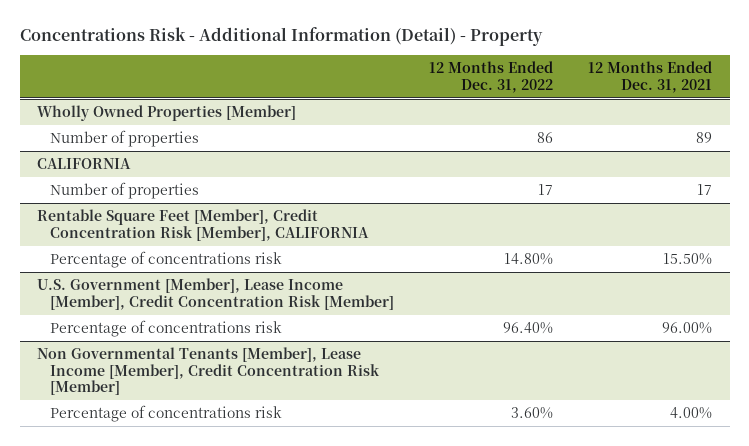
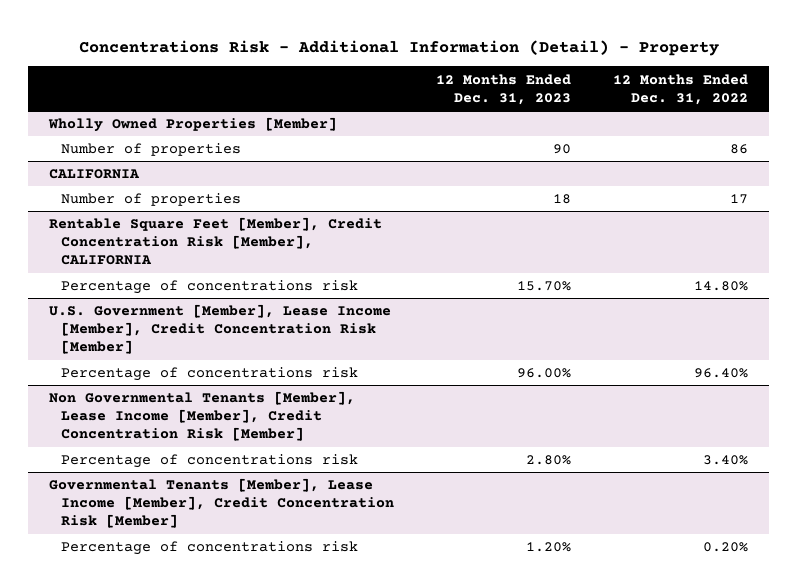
- | 12 Months Ended Dec. 31, 2022 | 12 Months Ended Dec. 31, 2021
+ | 12 Months Ended Dec. 31, 2023 | 12 Months Ended Dec. 31, 2022
@ Non Governmental Tenants [Member], Lease Income [Member], Credit Concentration Risk [Member]
- Percentage of concentrations risk | 3.60% | 4.00%
+ Percentage of concentrations risk | 2.80% | 3.40%
+ Governmental Tenants [Member], Lease Income [Member], Credit Concentration Risk [Member]
+ Percentage of concentrations risk | 1.20% | 0.20%

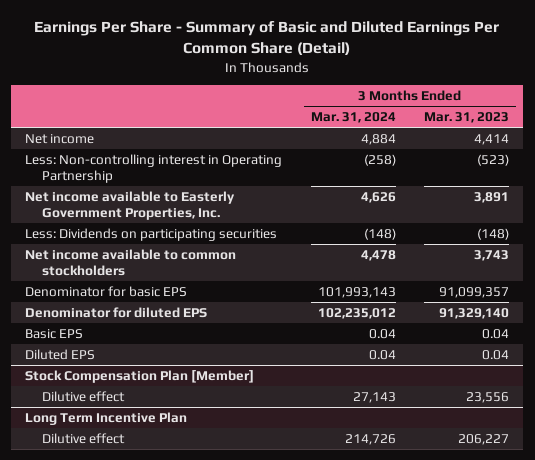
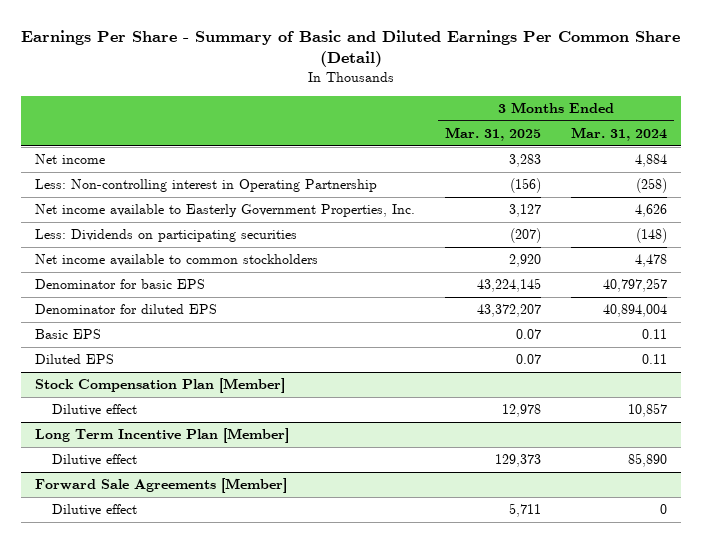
- | 3 Months Ended Mar. 31, 2024 | 3 Months Ended Mar. 31, 2023
+ | 3 Months Ended Mar. 31, 2025 | 3 Months Ended Mar. 31, 2024
- Denominator for basic EPS | 101,993,143 | 91,099,357
- Denominator for diluted EPS | 102,235,012 | 91,329,140
- Basic EPS | 0.04 | 0.04
- Diluted EPS | 0.04 | 0.04
+ Denominator for basic EPS | 43,224,145 | 40,797,257
+ Denominator for diluted EPS | 43,372,207 | 40,894,004
+ Basic EPS | 0.07 | 0.11
+ Diluted EPS | 0.07 | 0.11
@ Stock Compensation Plan [Member]
- Dilutive effect | 27,143 | 23,556
- Long Term Incentive Plan
- Dilutive effect | 214,726 | 206,227
@ Stock Compensation Plan [Member]
+ Dilutive effect | 12,978 | 10,857
+ Long Term Incentive Plan [Member]
+ Dilutive effect | 129,373 | 85,890
+ Forward Sale Agreements [Member]
+ Dilutive effect | 5,711 | 0

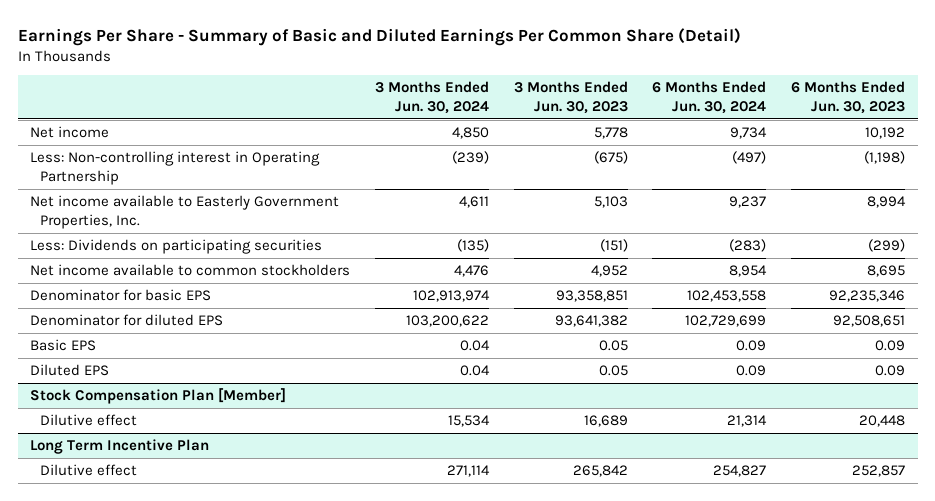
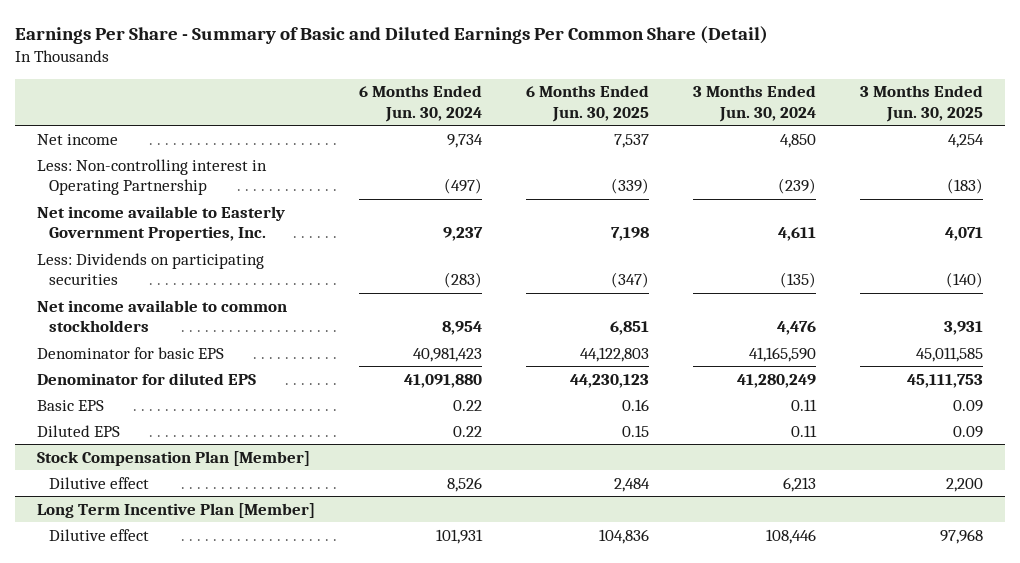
- | 3 Months Ended Jun. 30, 2024 | 3 Months Ended Jun. 30, 2023 | 6 Months Ended Jun. 30, 2024 | 6 Months Ended Jun. 30, 2023
+ | 6 Months Ended Jun. 30, 2024 | 6 Months Ended Jun. 30, 2025 | 3 Months Ended Jun. 30, 2024 | 3 Months Ended Jun. 30, 2025
- Denominator for basic EPS | 102,913,974 | 93,358,851 | 102,453,558 | 92,235,346
- Denominator for diluted EPS | 103,200,622 | 93,641,382 | 102,729,699 | 92,508,651
- Basic EPS | 0.04 | 0.05 | 0.09 | 0.09
- Diluted EPS | 0.04 | 0.05 | 0.09 | 0.09
+ Denominator for basic EPS | 40,981,423 | 44,122,803 | 41,165,590 | 45,011,585
+ Denominator for diluted EPS | 41,091,880 | 44,230,123 | 41,280,249 | 45,111,753
+ Basic EPS | 0.22 | 0.16 | 0.11 | 0.09
+ Diluted EPS | 0.22 | 0.15 | 0.11 | 0.09
@ Stock Compensation Plan [Member]
- Dilutive effect | 15,534 | 16,689 | 21,314 | 20,448
- Long Term Incentive Plan
- Dilutive effect | 271,114 | 265,842 | 254,827 | 252,857
@ Stock Compensation Plan [Member]
+ Dilutive effect | 8,526 | 2,484 | 6,213 | 2,200
+ Long Term Incentive Plan [Member]
+ Dilutive effect | 101,931 | 104,836 | 108,446 | 97,968

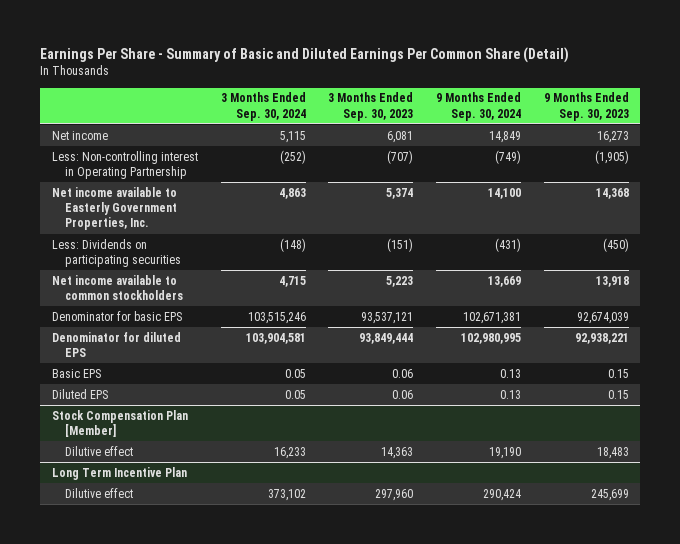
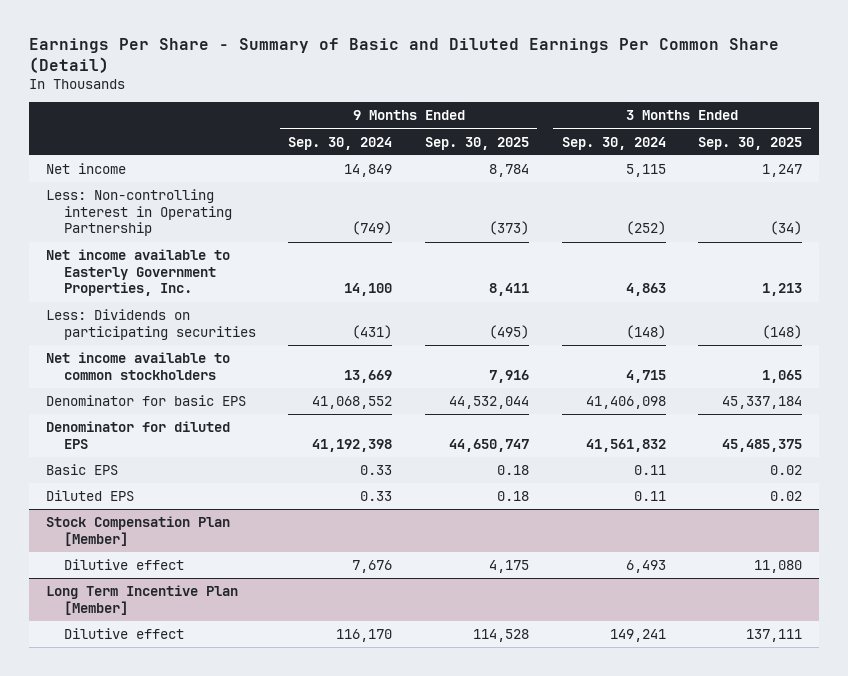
- | 3 Months Ended Sep. 30, 2024 | 3 Months Ended Sep. 30, 2023 | 9 Months Ended Sep. 30, 2024 | 9 Months Ended Sep. 30, 2023
+ | 9 Months Ended Sep. 30, 2024 | 9 Months Ended Sep. 30, 2025 | 3 Months Ended Sep. 30, 2024 | 3 Months Ended Sep. 30, 2025
- Denominator for basic EPS | 103,515,246 | 93,537,121 | 102,671,381 | 92,674,039
- Denominator for diluted EPS | 103,904,581 | 93,849,444 | 102,980,995 | 92,938,221
- Basic EPS | 0.05 | 0.06 | 0.13 | 0.15
- Diluted EPS | 0.05 | 0.06 | 0.13 | 0.15
+ Denominator for basic EPS | 41,068,552 | 44,532,044 | 41,406,098 | 45,337,184
+ Denominator for diluted EPS | 41,192,398 | 44,650,747 | 41,561,832 | 45,485,375
+ Basic EPS | 0.33 | 0.18 | 0.11 | 0.02
+ Diluted EPS | 0.33 | 0.18 | 0.11 | 0.02
@ Stock Compensation Plan [Member]
- Dilutive effect | 16,233 | 14,363 | 19,190 | 18,483
- Long Term Incentive Plan
- Dilutive effect | 373,102 | 297,960 | 290,424 | 245,699
@ Stock Compensation Plan [Member]
+ Dilutive effect | 7,676 | 4,175 | 6,493 | 11,080
+ Long Term Incentive Plan [Member]
+ Dilutive effect | 116,170 | 114,528 | 149,241 | 137,111

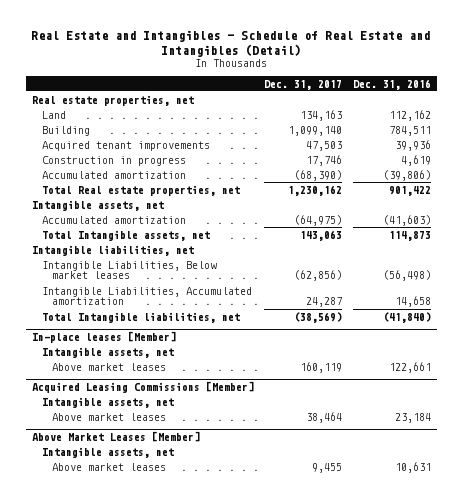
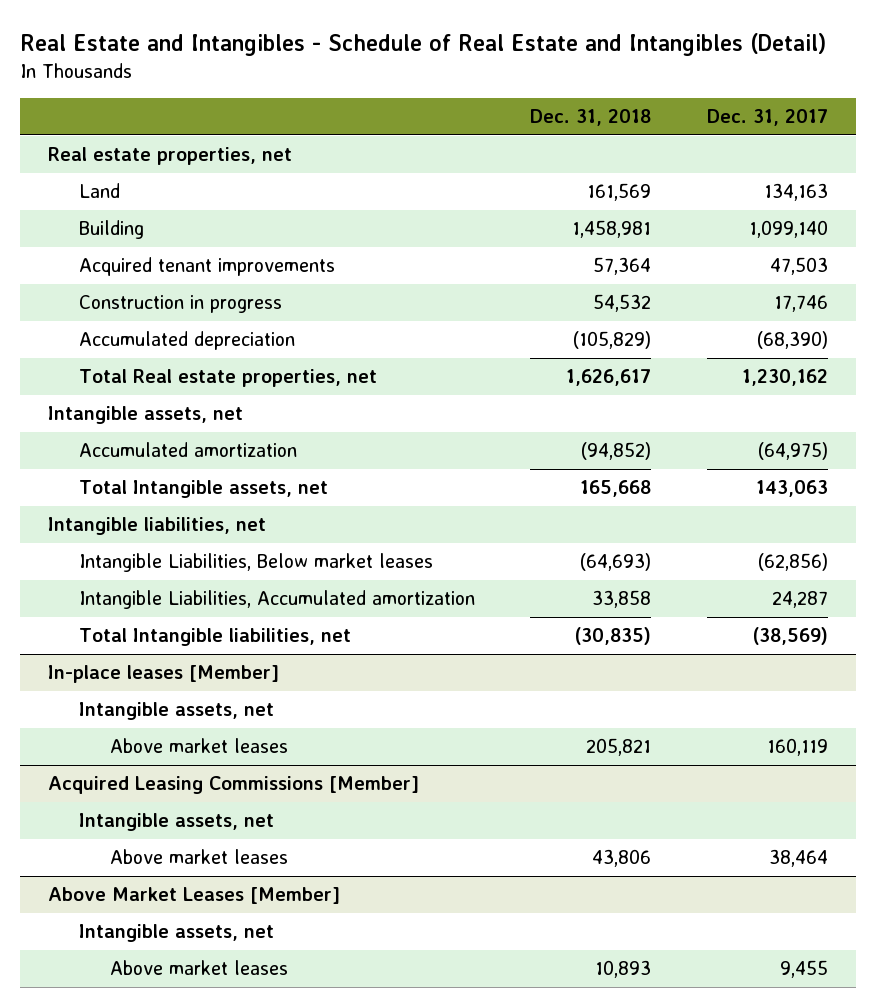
- | Dec. 31, 2017 | Dec. 31, 2016
+ | Dec. 31, 2018 | Dec. 31, 2017
- Accumulated amortization | (68,390) | (39,806)
+ Accumulated depreciation | (105,829) | (68,390)

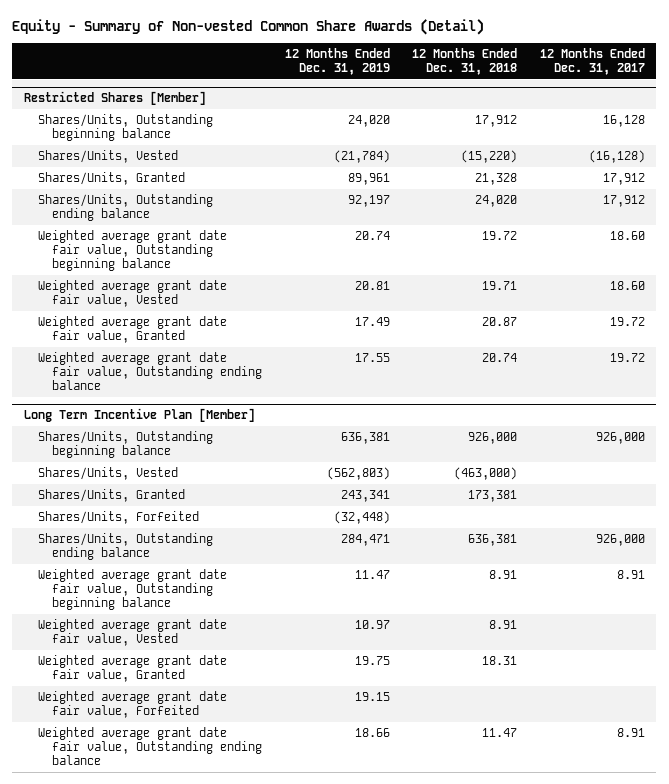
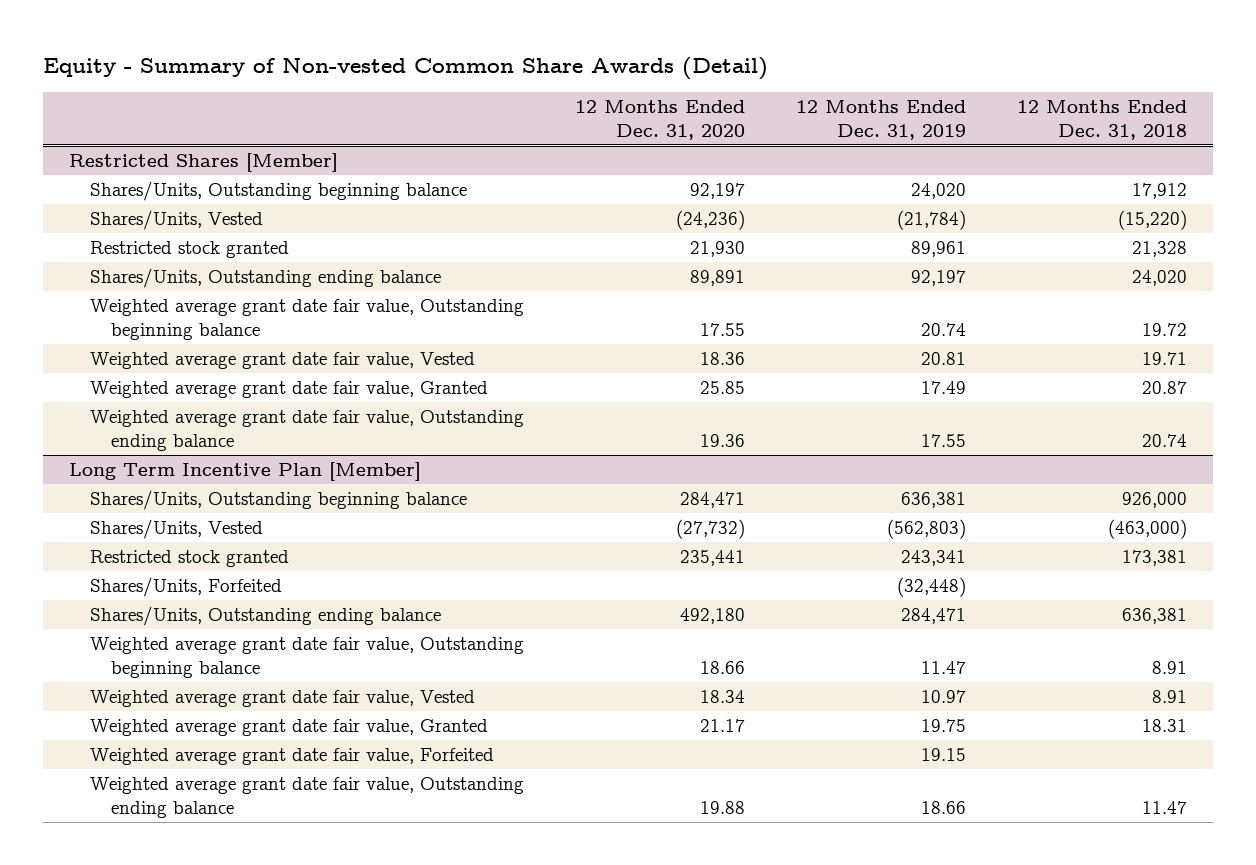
- | 12 Months Ended Dec. 31, 2019 | 12 Months Ended Dec. 31, 2018 | 12 Months Ended Dec. 31, 2017
+ | 12 Months Ended Dec. 31, 2020 | 12 Months Ended Dec. 31, 2019 | 12 Months Ended Dec. 31, 2018
@ Restricted Shares [Member]
- Shares/Units, Granted | 89,961 | 21,328 | 17,912
+ Restricted stock granted | 21,930 | 89,961 | 21,328
@ Long Term Incentive Plan [Member]
- Shares/Units, Granted | 243,341 | 173,381 |
+ Restricted stock granted | 235,441 | 243,341 | 173,381

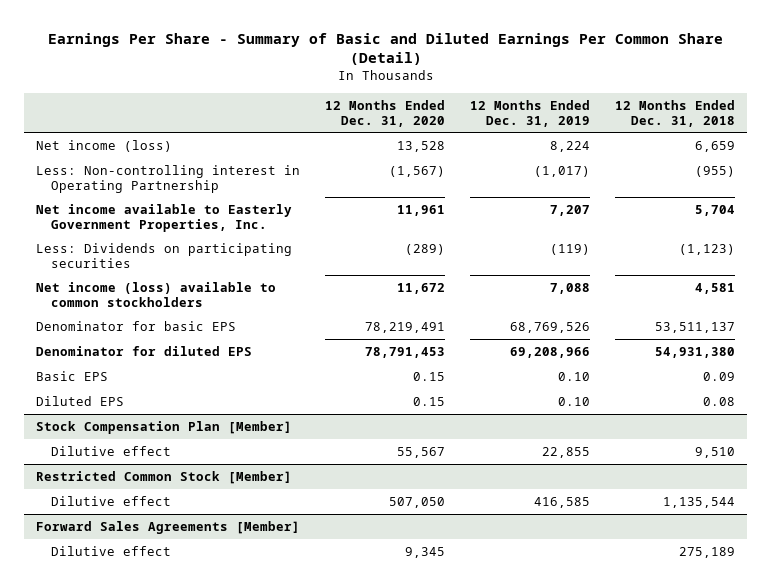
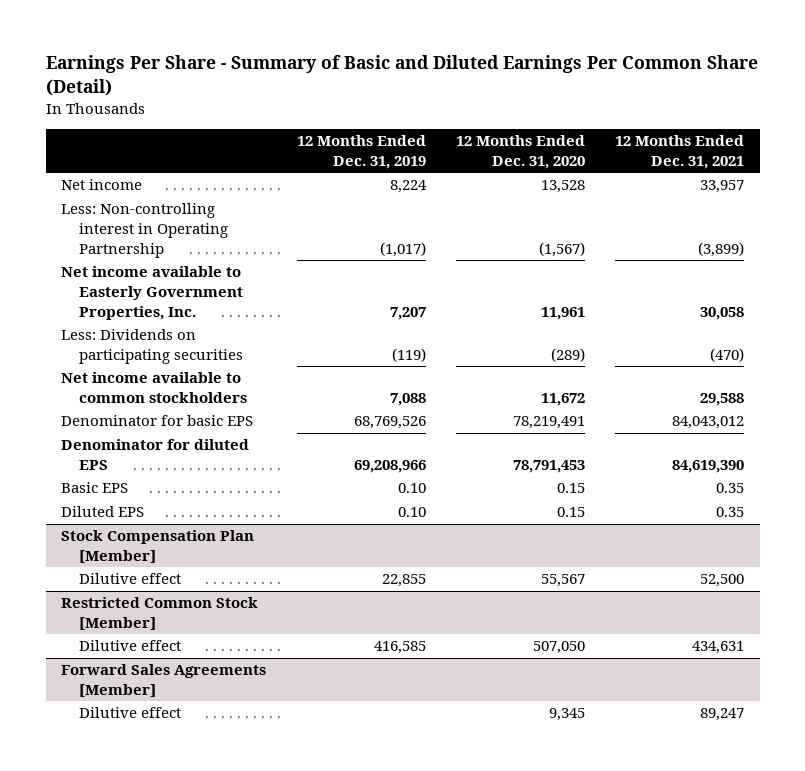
- | 12 Months Ended Dec. 31, 2020 | 12 Months Ended Dec. 31, 2019 | 12 Months Ended Dec. 31, 2018
+ | 12 Months Ended Dec. 31, 2019 | 12 Months Ended Dec. 31, 2020 | 12 Months Ended Dec. 31, 2021
- Net income (loss) | 13,528 | 8,224 | 6,659
+ Net income | 8,224 | 13,528 | 33,957
- Net income (loss) available to common stockholders | 11,672 | 7,088 | 4,581
+ Net income available to common stockholders | 7,088 | 11,672 | 29,588

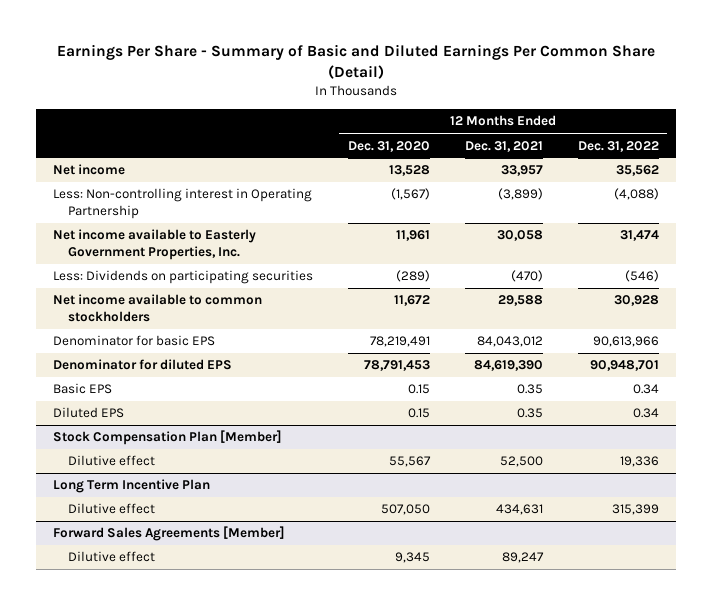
- | 12 Months Ended Dec. 31, 2019 | 12 Months Ended Dec. 31, 2020 | 12 Months Ended Dec. 31, 2021
+ | 12 Months Ended Dec. 31, 2020 | 12 Months Ended Dec. 31, 2021 | 12 Months Ended Dec. 31, 2022
- Restricted Common Stock [Member]
+ Long Term Incentive Plan

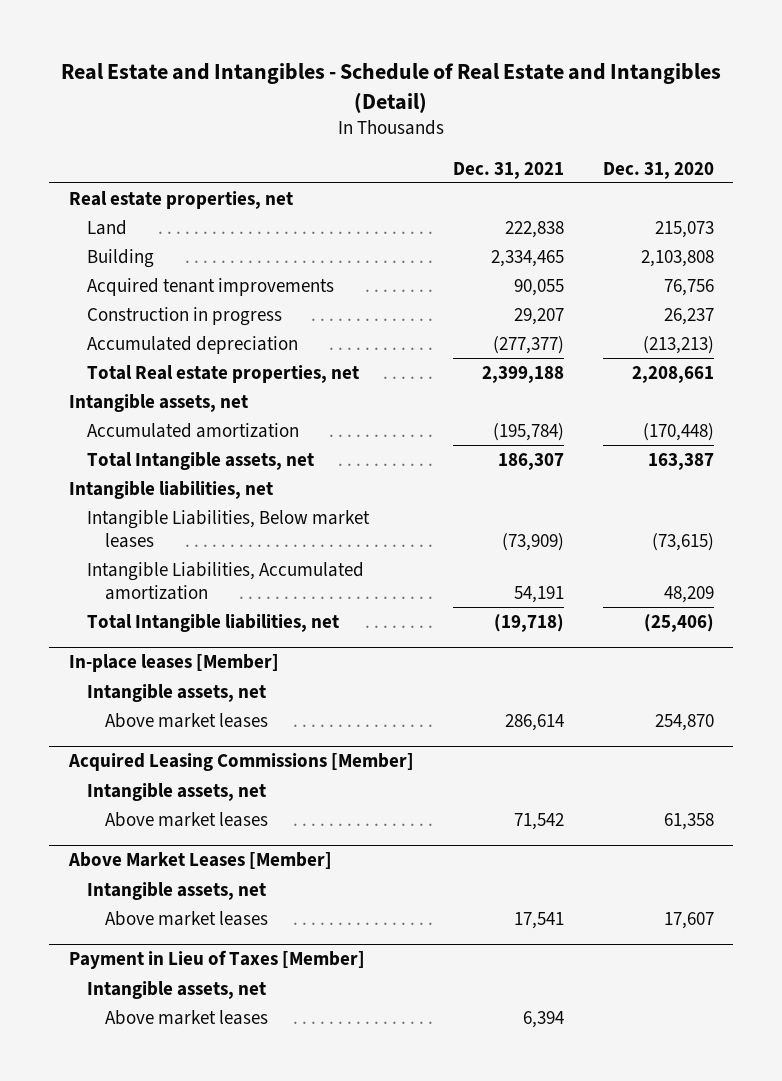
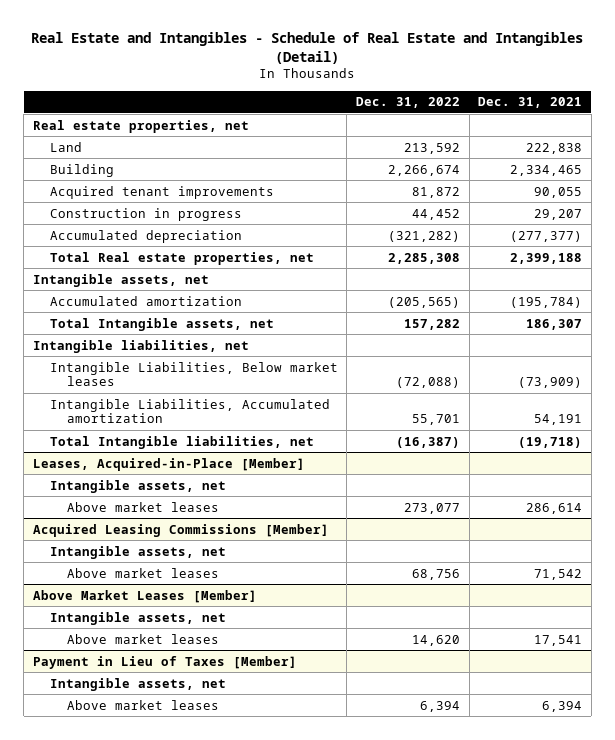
- | Dec. 31, 2021 | Dec. 31, 2020
+ | Dec. 31, 2022 | Dec. 31, 2021
- In-place leases [Member]
+ Leases, Acquired-in-Place [Member]

